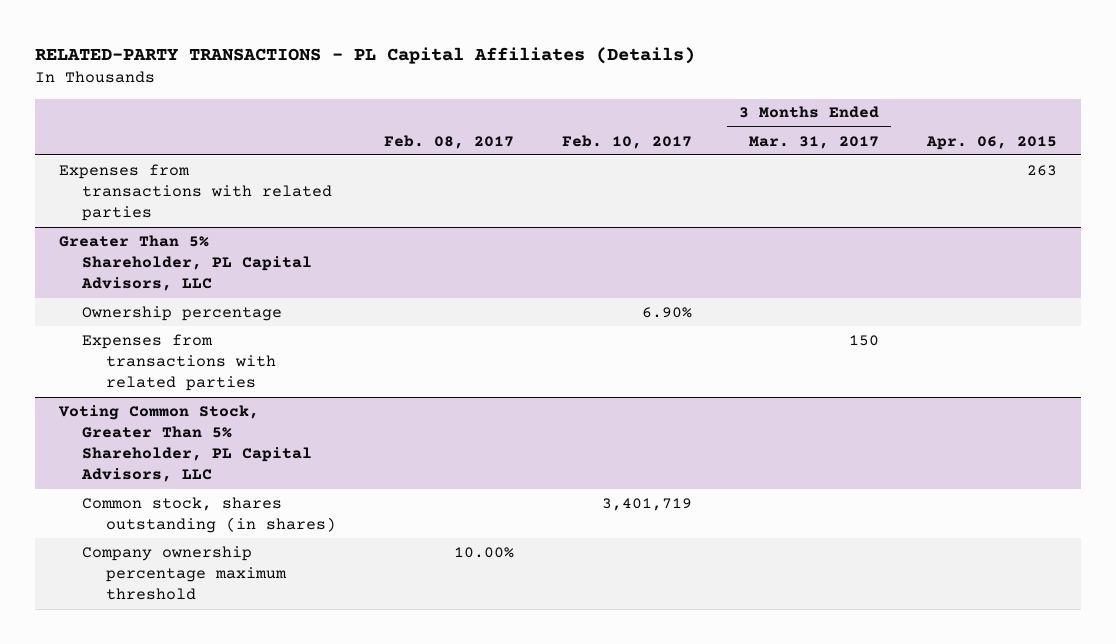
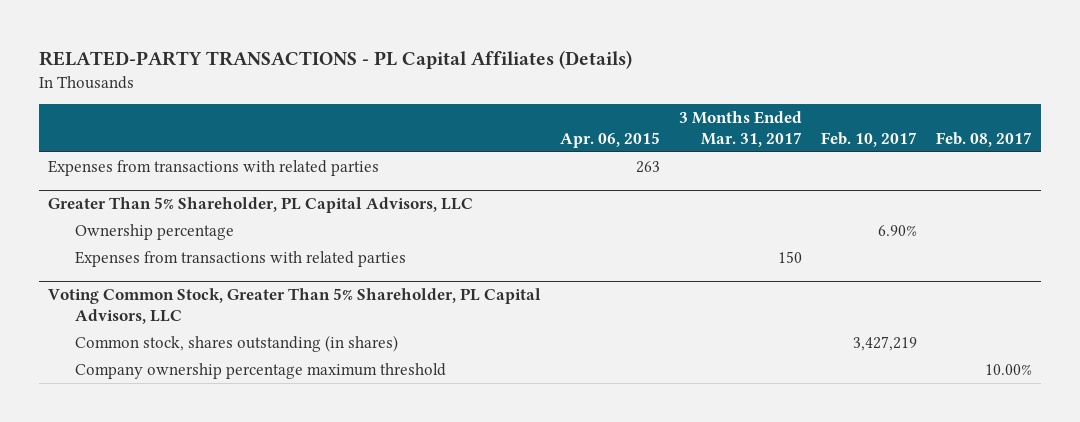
- | Feb. 08, 2017 | Feb. 10, 2017 | 3 Months Ended Mar. 31, 2017 | Apr. 06, 2015
+ | Apr. 06, 2015 | 3 Months Ended Mar. 31, 2017 | Feb. 10, 2017 | Feb. 08, 2017
@ Voting Common Stock, Greater Than 5% Shareholder, PL Capital Advisors, LLC
- Common stock, shares outstanding (in shares) | | 3,401,719 | |
+ Common stock, shares outstanding (in shares) | | | 3,427,219 |

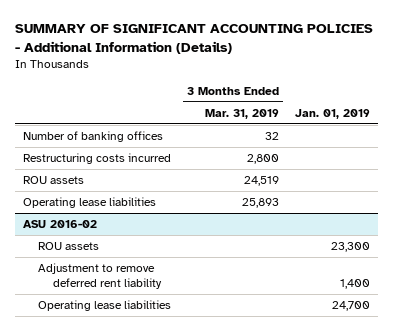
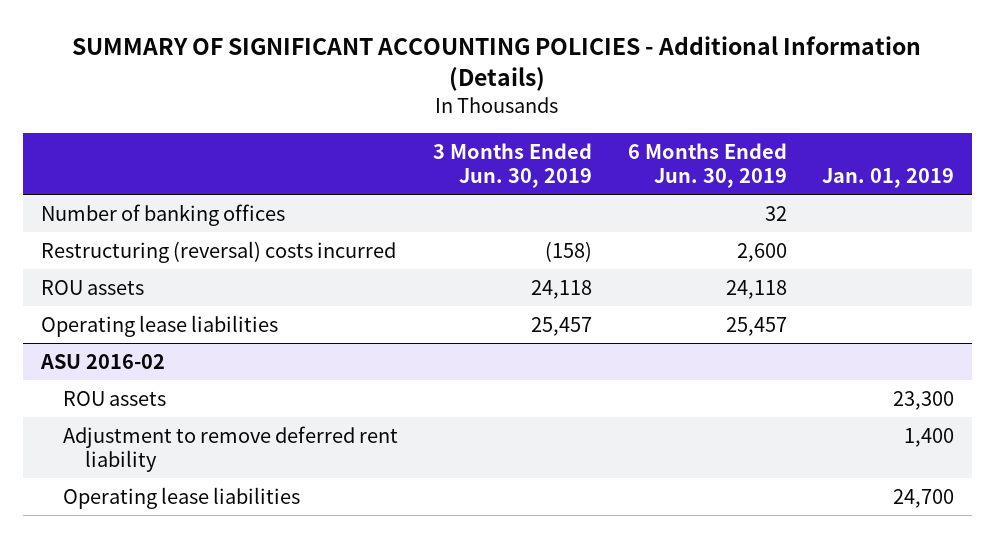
- | 3 Months Ended Mar. 31, 2019 | Jan. 01, 2019
+ | 3 Months Ended Jun. 30, 2019 | 6 Months Ended Jun. 30, 2019 | Jan. 01, 2019
- Restructuring costs incurred | 2,800 |
+ Restructuring (reversal) costs incurred | (158) | 2,600 |

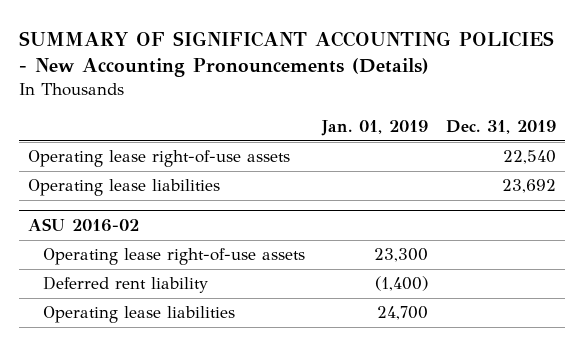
- SUMMARY OF SIGNIFICANT ACCOUNTING POLICIES - Additional Information (Details)
+ SUMMARY OF SIGNIFICANT ACCOUNTING POLICIES - New Accounting Pronouncements (Details)
- | 3 Months Ended Jun. 30, 2019 | 6 Months Ended Jun. 30, 2019 | Jan. 01, 2019
+ | Jan. 01, 2019 | Dec. 31, 2019
- Number of banking offices | | 32 |
- Restructuring (reversal) costs incurred | (158) | 2,600 |
- ROU assets | 24,118 | 24,118 |
+ Operating lease right-of-use assets | | 22,540
@ ASU 2016-02
- ROU assets | | | 23,300
- Adjustment to remove deferred rent liability | | | 1,400
+ Operating lease right-of-use assets | 23,300 |
+ Deferred rent liability | (1,400) |

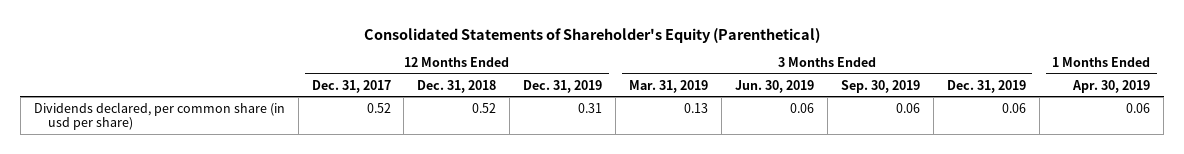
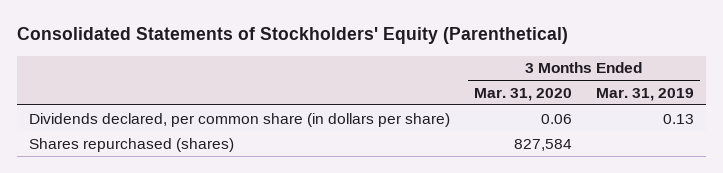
- Consolidated Statements of Shareholder's Equity (Parenthetical)
+ Consolidated Statements of Stockholders' Equity (Parenthetical)
- | 12 Months Ended Dec. 31, 2017 | 12 Months Ended Dec. 31, 2018 | 12 Months Ended Dec. 31, 2019 | 3 Months Ended Mar. 31, 2019 | 3 Months Ended Jun. 30, 2019 | 3 Months Ended Sep. 30, 2019 | 3 Months Ended Dec. 31, 2019 | 1 Months Ended Apr. 30, 2019
+ | 3 Months Ended Mar. 31, 2020 | 3 Months Ended Mar. 31, 2019
- Dividends declared, per common share (in usd per share) | 0.52 | 0.52 | 0.31 | 0.13 | 0.06 | 0.06 | 0.06 | 0.06
+ Dividends declared, per common share (in dollars per share) | 0.06 | 0.13
+ Shares repurchased (shares) | 827,584 |

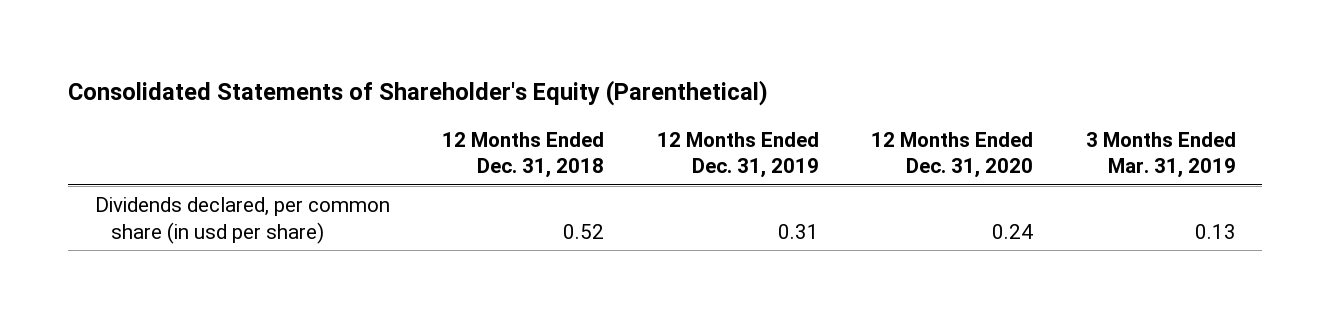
- Consolidated Statements of Stockholders' Equity (Parenthetical)
+ Consolidated Statements of Shareholder's Equity (Parenthetical)
- | 3 Months Ended Mar. 31, 2020 | 3 Months Ended Mar. 31, 2019
+ | 12 Months Ended Dec. 31, 2018 | 12 Months Ended Dec. 31, 2019 | 12 Months Ended Dec. 31, 2020 | 3 Months Ended Mar. 31, 2019
- Dividends declared, per common share (in dollars per share) | 0.06 | 0.13
- Shares repurchased (shares) | 827,584 |
+ Dividends declared, per common share (in usd per share) | 0.52 | 0.31 | 0.24 | 0.13

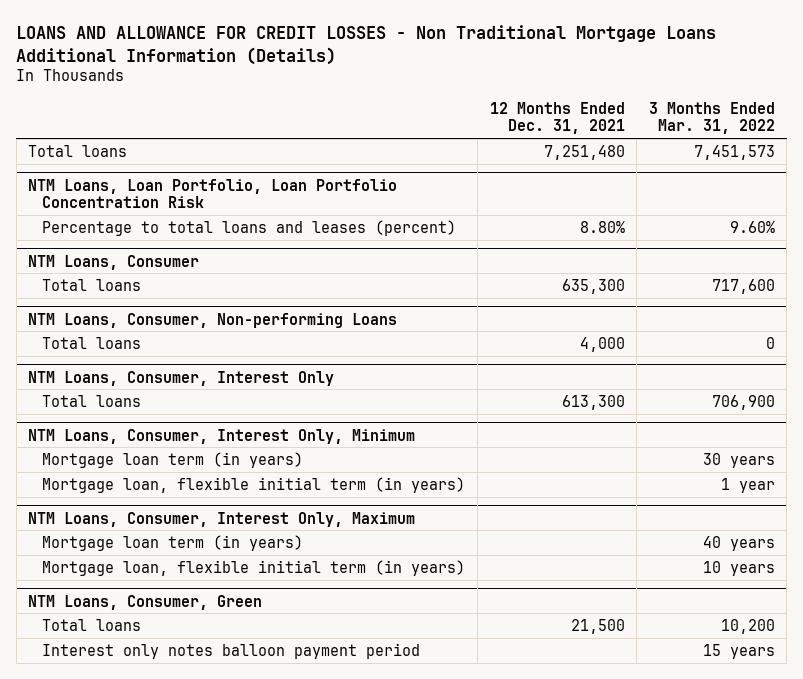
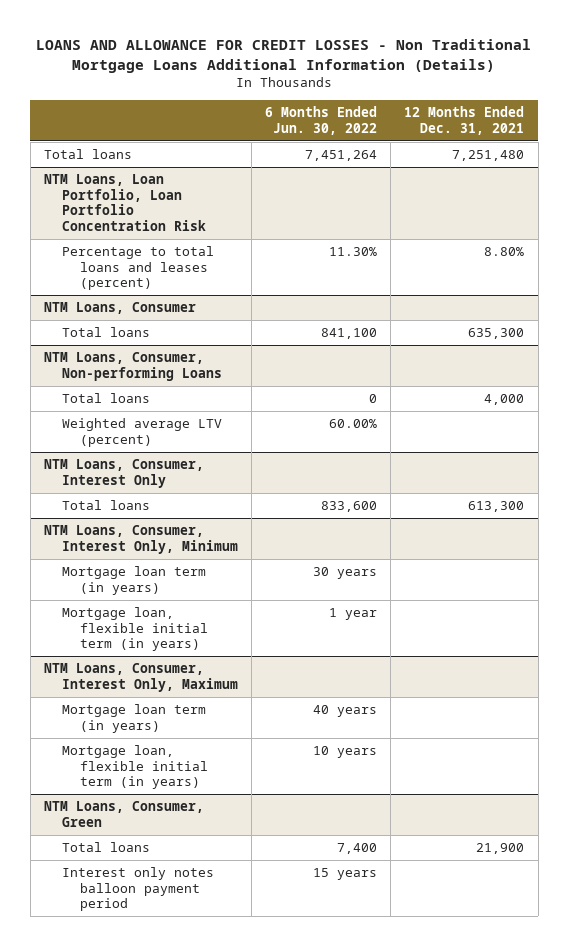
- | 12 Months Ended Dec. 31, 2021 | 3 Months Ended Mar. 31, 2022
+ | 6 Months Ended Jun. 30, 2022 | 12 Months Ended Dec. 31, 2021
@ NTM Loans, Consumer, Non-performing Loans
+ Weighted average LTV (percent) | 60.00% |
@ NTM Loans, Consumer, Green
- Total loans | 21,500 | 10,200
+ Total loans | 7,400 | 21,900

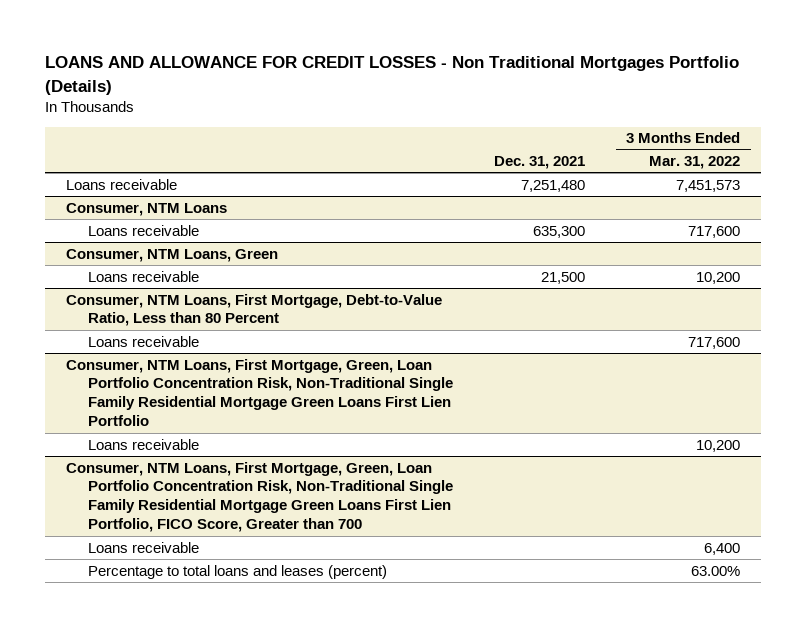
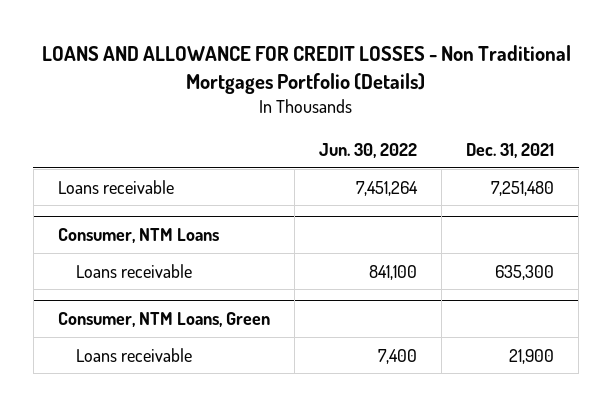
- | Dec. 31, 2021 | 3 Months Ended Mar. 31, 2022
+ | Jun. 30, 2022 | Dec. 31, 2021
@ Consumer, NTM Loans, Green
- Loans receivable | 21,500 | 10,200
- Consumer, NTM Loans, First Mortgage, Debt-to-Value Ratio, Less than 80 Percent
- Loans receivable | | 717,600
- Consumer, NTM Loans, First Mortgage, Green, Loan Portfolio Concentration Risk, Non-Traditional Single Family Residential Mortgage Green Loans First Lien Portfolio
- Loans receivable | | 10,200
- Consumer, NTM Loans, First Mortgage, Green, Loan Portfolio Concentration Risk, Non-Traditional Single Family Residential Mortgage Green Loans First Lien Portfolio, FICO Score, Greater than 700
- Loans receivable | | 6,400
- Percentage to total loans and leases (percent) | | 63.00%
@ Consumer, NTM Loans, Green
+ Loans receivable | 7,400 | 21,900

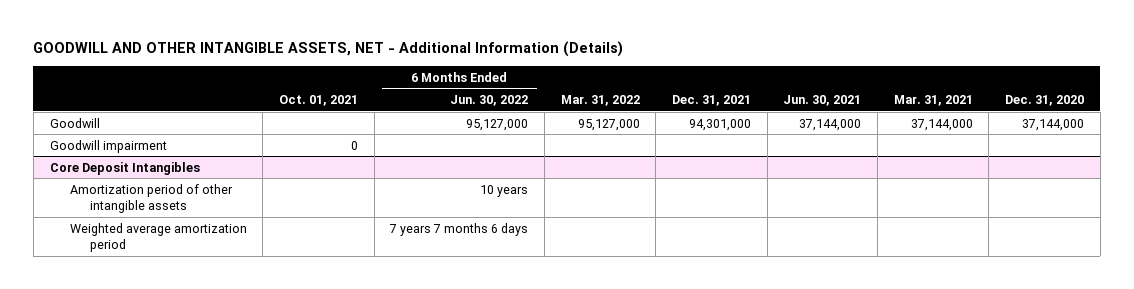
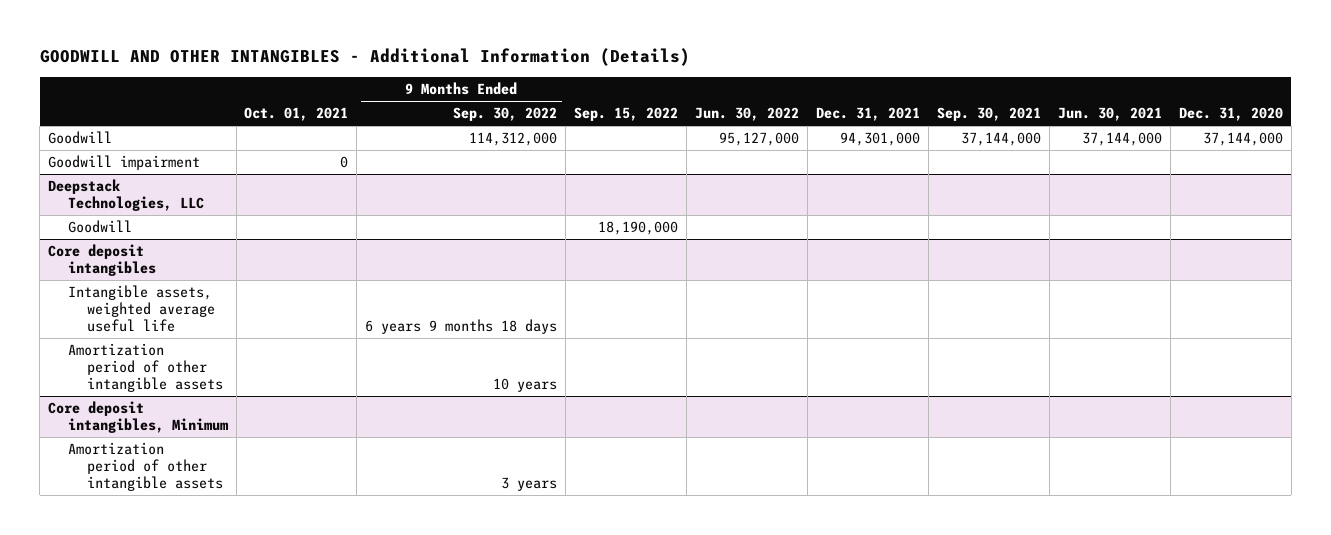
- GOODWILL AND OTHER INTANGIBLE ASSETS, NET - Additional Information (Details)
+ GOODWILL AND OTHER INTANGIBLES - Additional Information (Details)
- | Oct. 01, 2021 | 6 Months Ended Jun. 30, 2022 | Mar. 31, 2022 | Dec. 31, 2021 | Jun. 30, 2021 | Mar. 31, 2021 | Dec. 31, 2020
+ | Oct. 01, 2021 | 9 Months Ended Sep. 30, 2022 | Sep. 15, 2022 | Jun. 30, 2022 | Dec. 31, 2021 | Sep. 30, 2021 | Jun. 30, 2021 | Dec. 31, 2020
- Core Deposit Intangibles
+ Deepstack Technologies, LLC
+ Goodwill | | | 18,190,000 | | | | |
+ Core deposit intangibles
+ Intangible assets, weighted average useful life | | 6 years 9 months 18 days | | | | | |
- Weighted average amortization period | | 7 years 7 months 6 days | | | | |
+ Core deposit intangibles, Minimum
+ Amortization period of other intangible assets | | 3 years | | | | | |

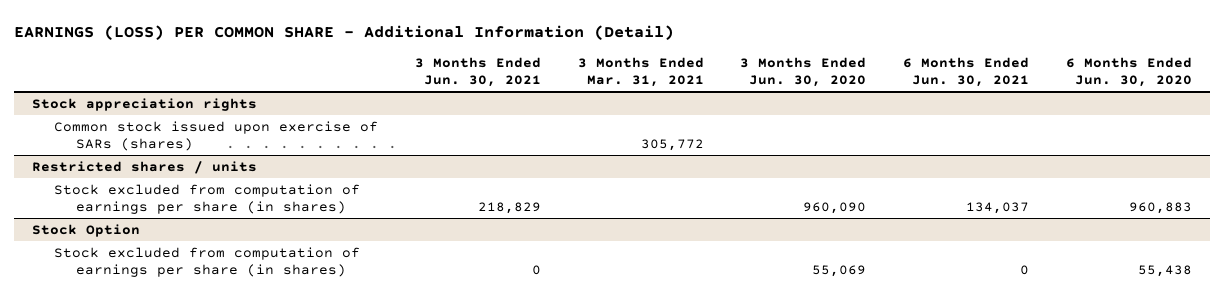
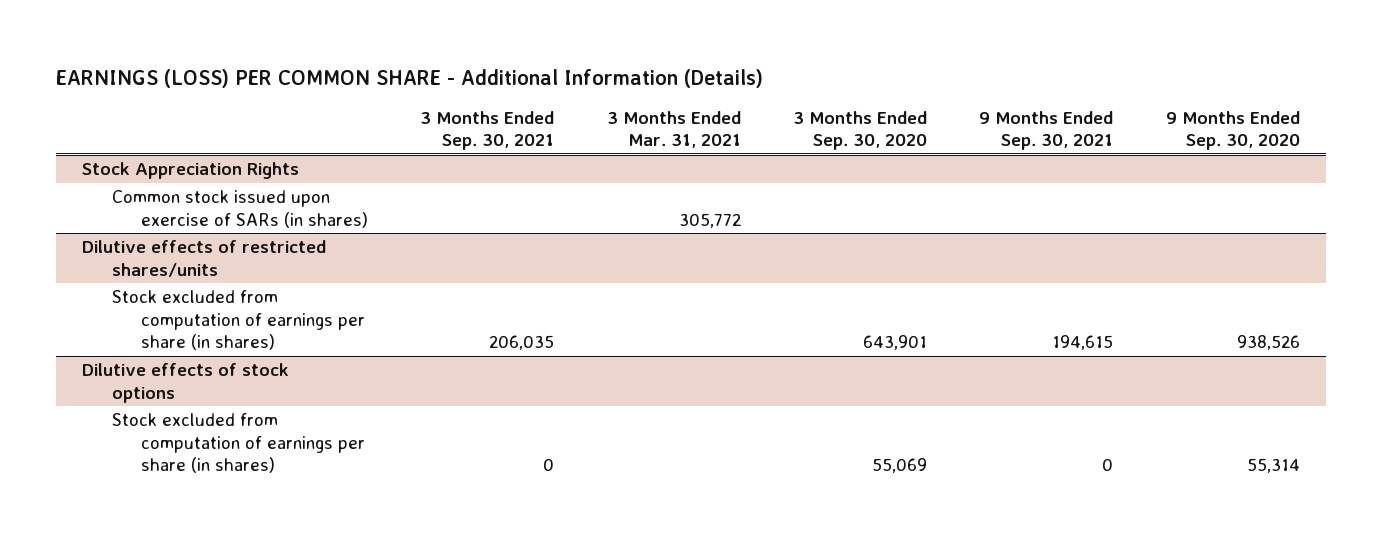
- EARNINGS (LOSS) PER COMMON SHARE - Additional Information (Detail)
+ EARNINGS (LOSS) PER COMMON SHARE - Additional Information (Details)
- | 3 Months Ended Jun. 30, 2021 | 3 Months Ended Mar. 31, 2021 | 3 Months Ended Jun. 30, 2020 | 6 Months Ended Jun. 30, 2021 | 6 Months Ended Jun. 30, 2020
+ | 3 Months Ended Sep. 30, 2021 | 3 Months Ended Mar. 31, 2021 | 3 Months Ended Sep. 30, 2020 | 9 Months Ended Sep. 30, 2021 | 9 Months Ended Sep. 30, 2020
- Stock appreciation rights
- Common stock issued upon exercise of SARs (shares) | | 305,772 | | |
- Restricted shares / units
+ Stock Appreciation Rights
+ Common stock issued upon exercise of SARs (in shares) | | 305,772 | | |
+ Dilutive effects of restricted shares/units
- Stock Option
+ Dilutive effects of stock options

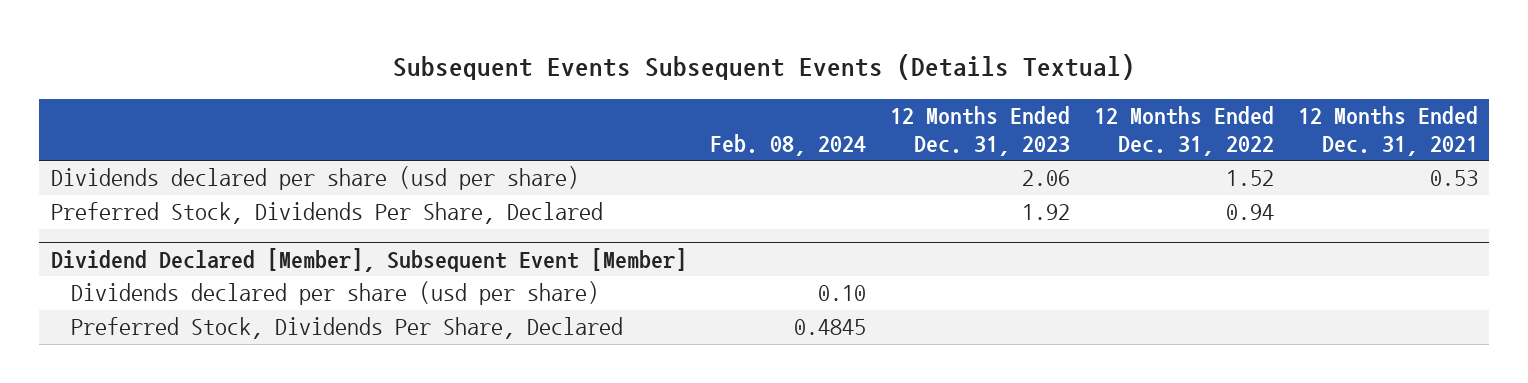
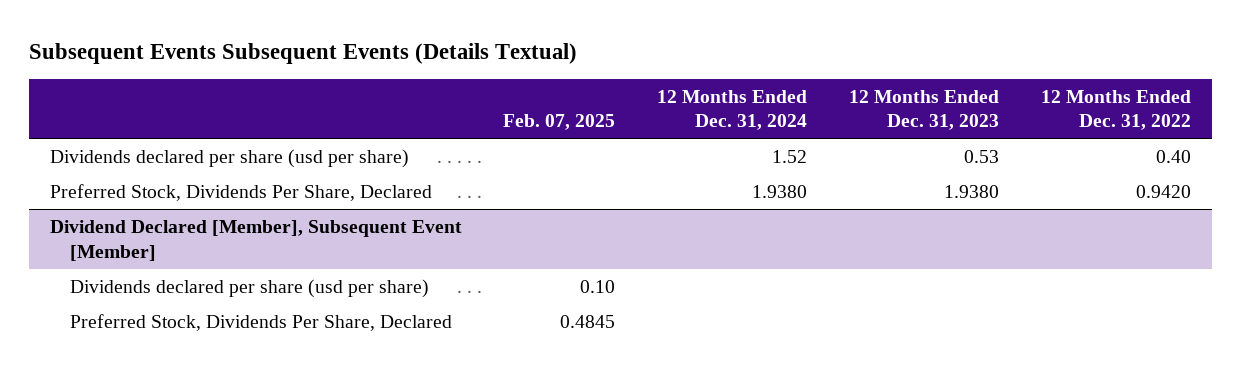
- | Feb. 08, 2024 | 12 Months Ended Dec. 31, 2023 | 12 Months Ended Dec. 31, 2022 | 12 Months Ended Dec. 31, 2021
+ | Feb. 07, 2025 | 12 Months Ended Dec. 31, 2024 | 12 Months Ended Dec. 31, 2023 | 12 Months Ended Dec. 31, 2022
- Dividends declared per share (usd per share) | | 2.06 | 1.52 | 0.53
- Preferred Stock, Dividends Per Share, Declared | | 1.92 | 0.94 |
+ Dividends declared per share (usd per share) | | 1.52 | 0.53 | 0.40
+ Preferred Stock, Dividends Per Share, Declared | | 1.9380 | 1.9380 | 0.9420

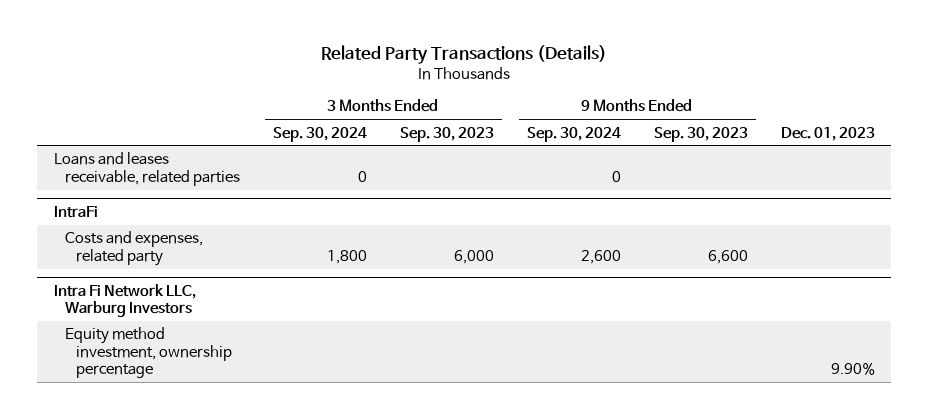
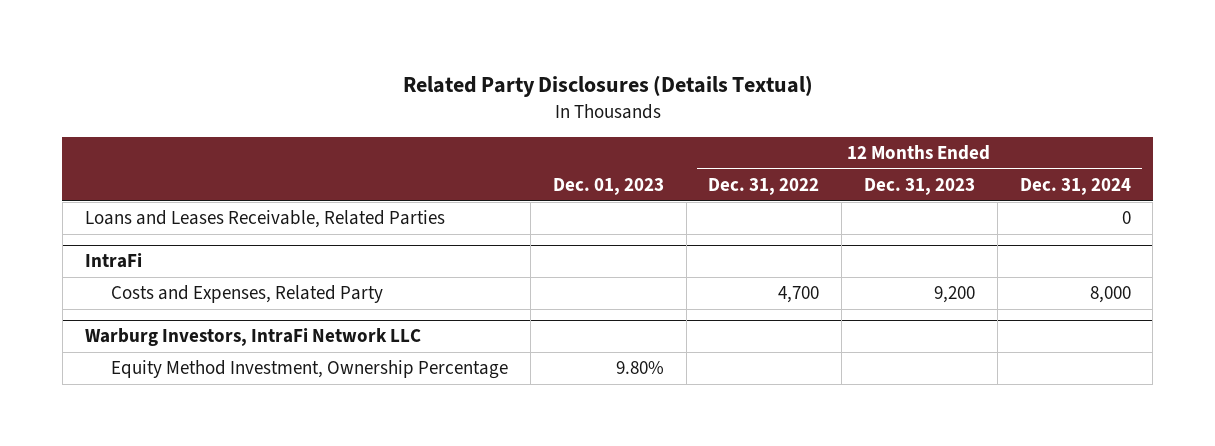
- Related Party Transactions (Details)
+ Related Party Disclosures (Details Textual)
- | 3 Months Ended Sep. 30, 2024 | 3 Months Ended Sep. 30, 2023 | 9 Months Ended Sep. 30, 2024 | 9 Months Ended Sep. 30, 2023 | Dec. 01, 2023
+ | Dec. 01, 2023 | 12 Months Ended Dec. 31, 2022 | 12 Months Ended Dec. 31, 2023 | 12 Months Ended Dec. 31, 2024
- Loans and leases receivable, related parties | 0 | | 0 | |
+ Loans and Leases Receivable, Related Parties | | | | 0
@ IntraFi
- Costs and expenses, related party | 1,800 | 6,000 | 2,600 | 6,600 |
- Intra Fi Network LLC, Warburg Investors
- Equity method investment, ownership percentage | | | | | 9.90%
@ IntraFi
+ Costs and Expenses, Related Party | | 4,700 | 9,200 | 8,000
+ Warburg Investors, IntraFi Network LLC
+ Equity Method Investment, Ownership Percentage | 9.80% | | |

